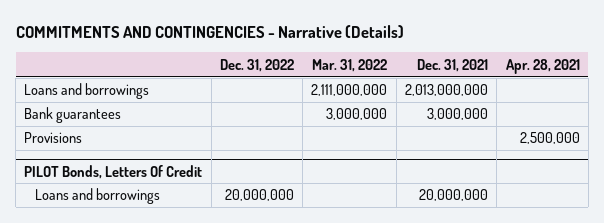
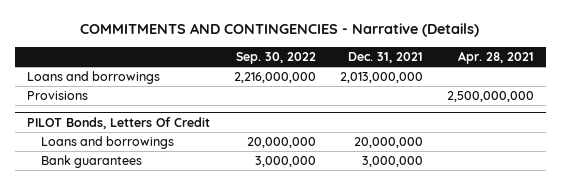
- | Dec. 31, 2022 | Mar. 31, 2022 | Dec. 31, 2021 | Apr. 28, 2021
+ | Sep. 30, 2022 | Dec. 31, 2021 | Apr. 28, 2021
- Bank guarantees | | 3,000,000 | 3,000,000 |
- Provisions | | | | 2,500,000
+ Provisions | | | 2,500,000,000
@ PILOT Bonds, Letters Of Credit
+ Bank guarantees | 3,000,000 | 3,000,000 |

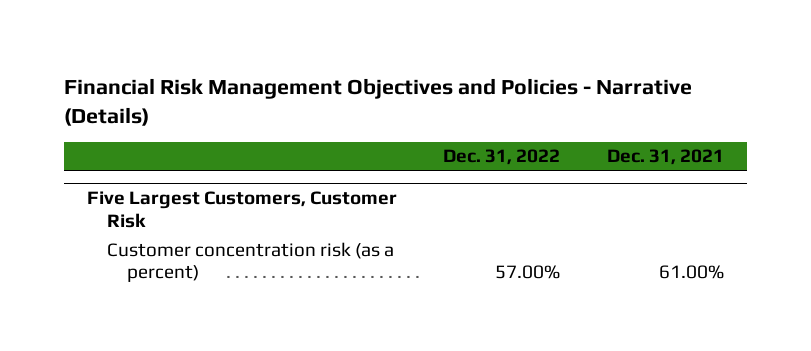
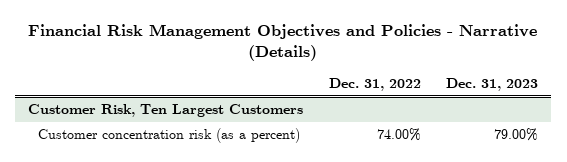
- | Dec. 31, 2022 | Dec. 31, 2021
+ | Dec. 31, 2022 | Dec. 31, 2023
- Five Largest Customers, Customer Risk
- Customer concentration risk (as a percent) | 57.00% | 61.00%
+ Customer Risk, Ten Largest Customers
+ Customer concentration risk (as a percent) | 74.00% | 79.00%

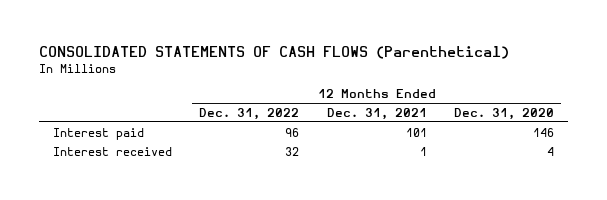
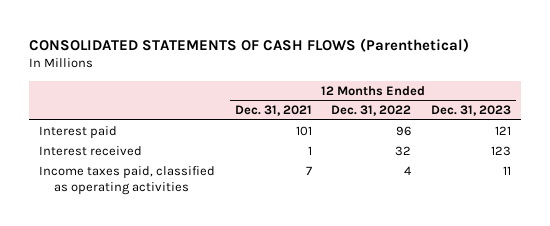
- | 12 Months Ended Dec. 31, 2022 | 12 Months Ended Dec. 31, 2021 | 12 Months Ended Dec. 31, 2020
+ | 12 Months Ended Dec. 31, 2021 | 12 Months Ended Dec. 31, 2022 | 12 Months Ended Dec. 31, 2023
+ Income taxes paid, classified as operating activities | 7 | 4 | 11

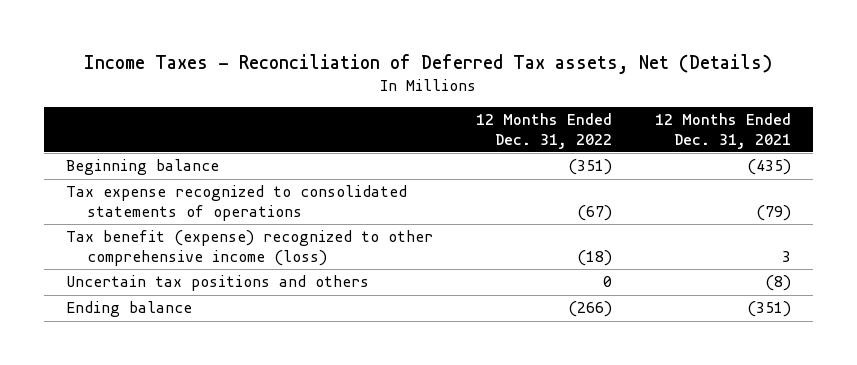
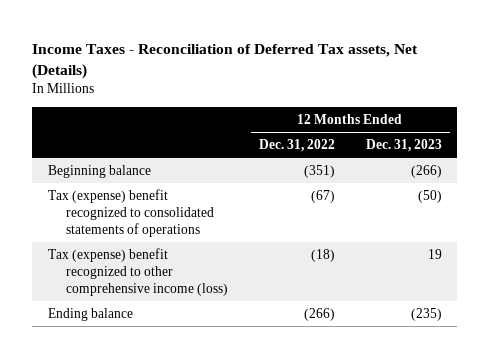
- | 12 Months Ended Dec. 31, 2022 | 12 Months Ended Dec. 31, 2021
+ | 12 Months Ended Dec. 31, 2022 | 12 Months Ended Dec. 31, 2023
- Tax expense recognized to consolidated statements of operations | (67) | (79)
- Tax benefit (expense) recognized to other comprehensive income (loss) | (18) | 3
- Uncertain tax positions and others | 0 | (8)
+ Tax (expense) benefit recognized to consolidated statements of operations | (67) | (50)
+ Tax (expense) benefit recognized to other comprehensive income (loss) | (18) | 19

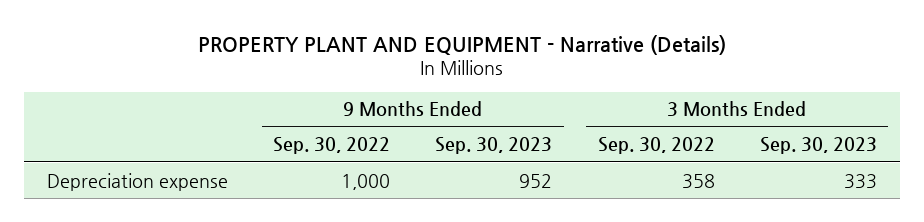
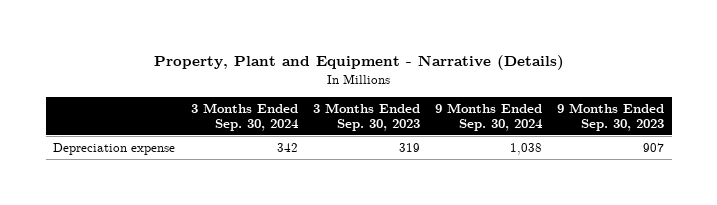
- PROPERTY PLANT AND EQUIPMENT - Narrative (Details)
+ Property, Plant and Equipment - Narrative (Details)
- | 9 Months Ended Sep. 30, 2022 | 9 Months Ended Sep. 30, 2023 | 3 Months Ended Sep. 30, 2022 | 3 Months Ended Sep. 30, 2023
+ | 3 Months Ended Sep. 30, 2024 | 3 Months Ended Sep. 30, 2023 | 9 Months Ended Sep. 30, 2024 | 9 Months Ended Sep. 30, 2023
- Depreciation expense | 1,000 | 952 | 358 | 333
+ Depreciation expense | 342 | 319 | 1,038 | 907

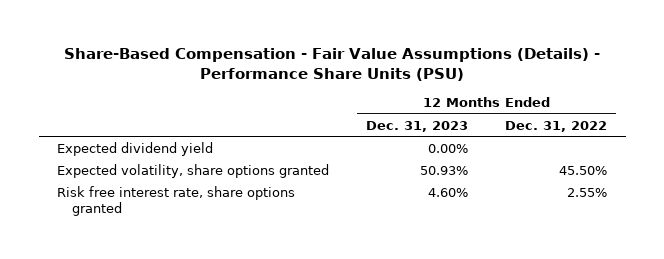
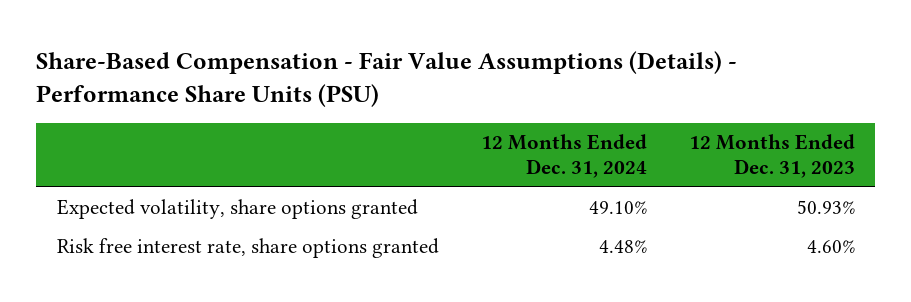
- | 12 Months Ended Dec. 31, 2023 | 12 Months Ended Dec. 31, 2022
+ | 12 Months Ended Dec. 31, 2024 | 12 Months Ended Dec. 31, 2023
- Expected dividend yield | 0.00% |

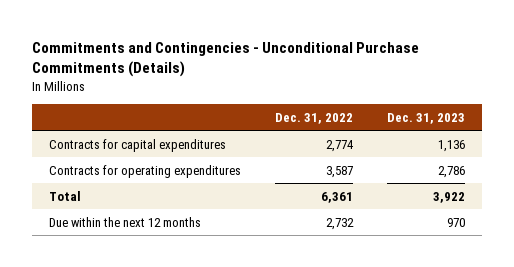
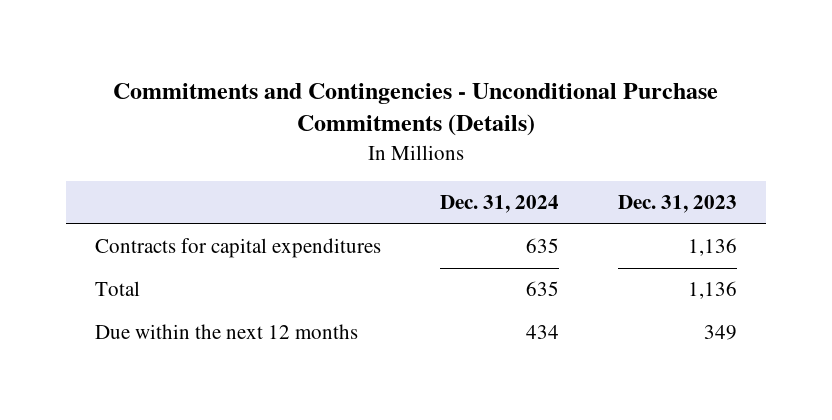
- | Dec. 31, 2022 | Dec. 31, 2023
+ | Dec. 31, 2024 | Dec. 31, 2023
- Contracts for operating expenditures | 3,587 | 2,786
- Total | 6,361 | 3,922
- Due within the next 12 months | 2,732 | 970
+ Total | 635 | 1,136
+ Due within the next 12 months | 434 | 349

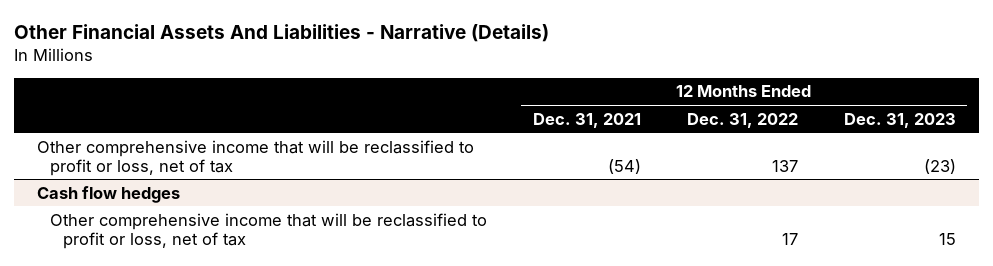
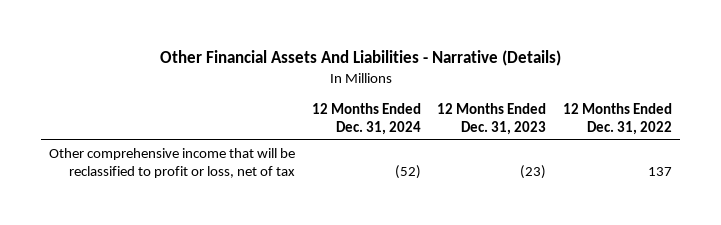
- | 12 Months Ended Dec. 31, 2021 | 12 Months Ended Dec. 31, 2022 | 12 Months Ended Dec. 31, 2023
+ | 12 Months Ended Dec. 31, 2024 | 12 Months Ended Dec. 31, 2023 | 12 Months Ended Dec. 31, 2022
- Cash flow hedges
- Other comprehensive income that will be reclassified to profit or loss, net of tax | | 17 | 15

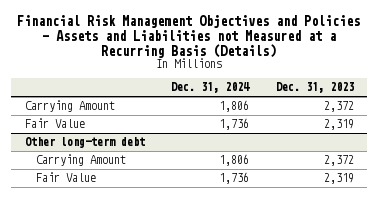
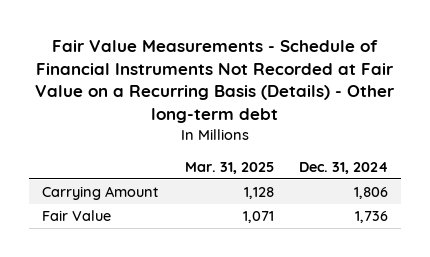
- Financial Risk Management Objectives and Policies - Assets and Liabilities not Measured at a Recurring Basis (Details)
+ Fair Value Measurements - Schedule of Financial Instruments Not Recorded at Fair Value on a Recurring Basis (Details) - Other long-term debt
- | Dec. 31, 2024 | Dec. 31, 2023
+ | Mar. 31, 2025 | Dec. 31, 2024
- Other long-term debt
- Carrying Amount | 1,806 | 2,372
- Fair Value | 1,736 | 2,319

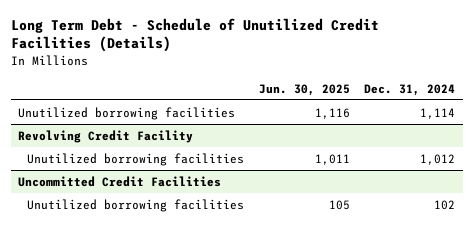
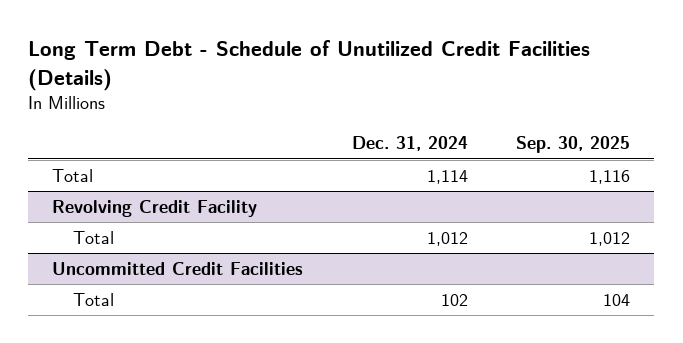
- | Jun. 30, 2025 | Dec. 31, 2024
+ | Dec. 31, 2024 | Sep. 30, 2025
- Unutilized borrowing facilities | 1,116 | 1,114
+ Total | 1,114 | 1,116
@ Revolving Credit Facility
- Unutilized borrowing facilities | 1,011 | 1,012
+ Total | 1,012 | 1,012
@ Uncommitted Credit Facilities
- Unutilized borrowing facilities | 105 | 102
+ Total | 102 | 104

